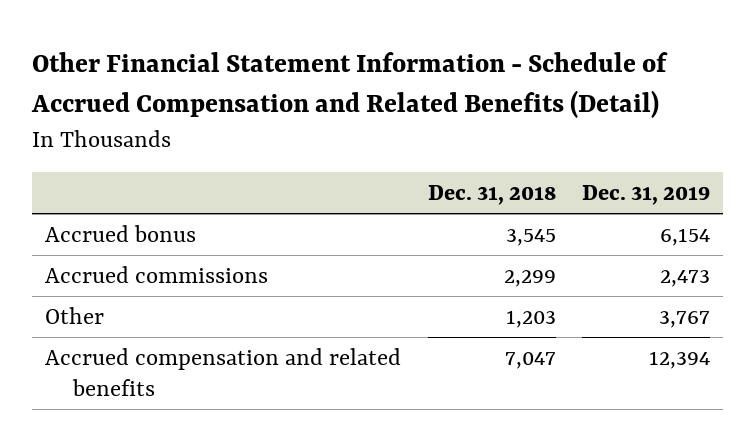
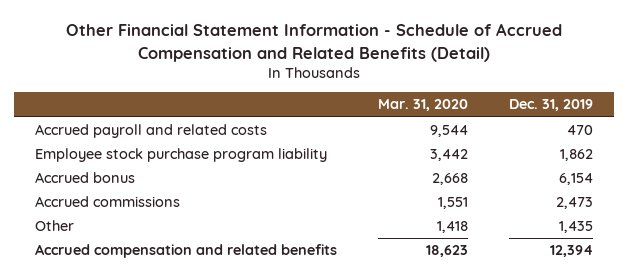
- | Dec. 31, 2018 | Dec. 31, 2019
+ | Mar. 31, 2020 | Dec. 31, 2019
+ Accrued payroll and related costs | 9,544 | 470
+ Employee stock purchase program liability | 3,442 | 1,862
- Other | 1,203 | 3,767
+ Other | 1,418 | 1,435

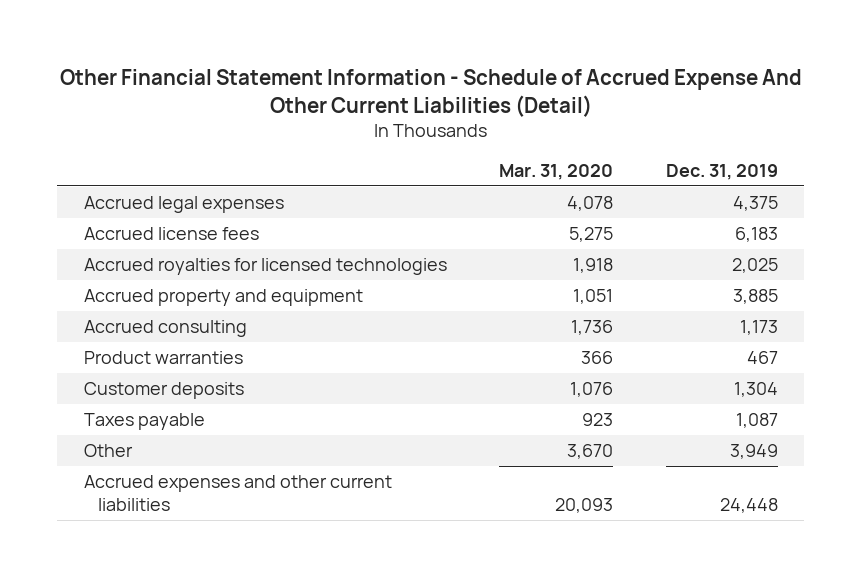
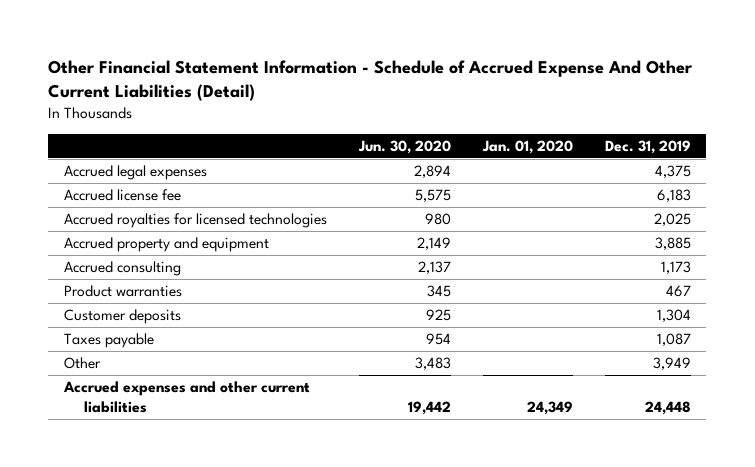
- | Mar. 31, 2020 | Dec. 31, 2019
+ | Jun. 30, 2020 | Jan. 01, 2020 | Dec. 31, 2019
- Accrued license fees | 5,275 | 6,183
+ Accrued license fee | 5,575 | | 6,183

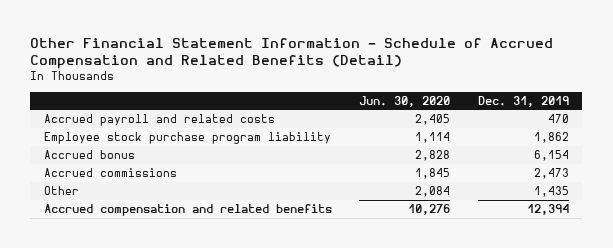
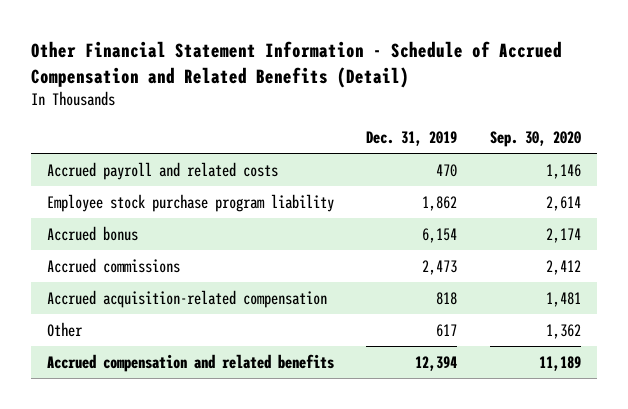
- | Jun. 30, 2020 | Dec. 31, 2019
+ | Dec. 31, 2019 | Sep. 30, 2020
- Other | 2,084 | 1,435
+ Accrued acquisition-related compensation | 818 | 1,481
+ Other | 617 | 1,362

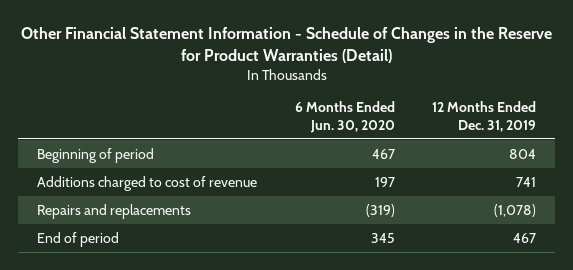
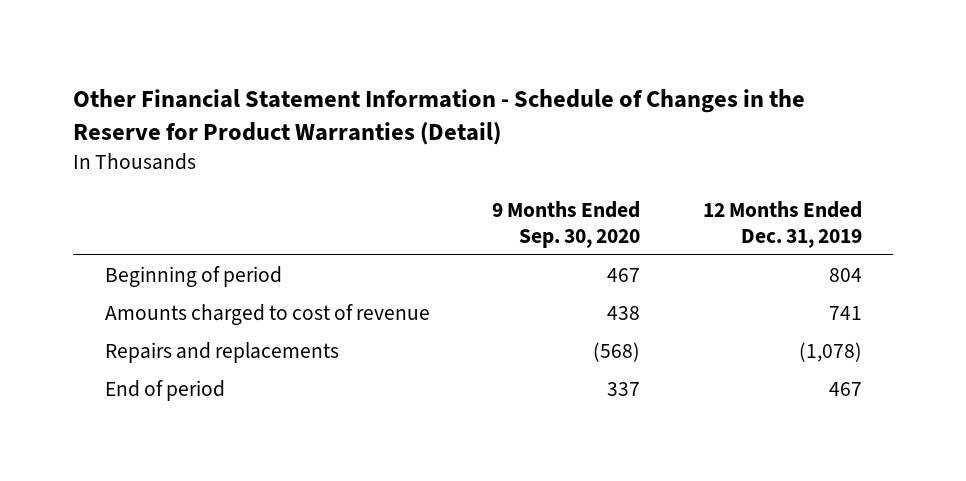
- | 6 Months Ended Jun. 30, 2020 | 12 Months Ended Dec. 31, 2019
+ | 9 Months Ended Sep. 30, 2020 | 12 Months Ended Dec. 31, 2019
- Additions charged to cost of revenue | 197 | 741
+ Amounts charged to cost of revenue | 438 | 741

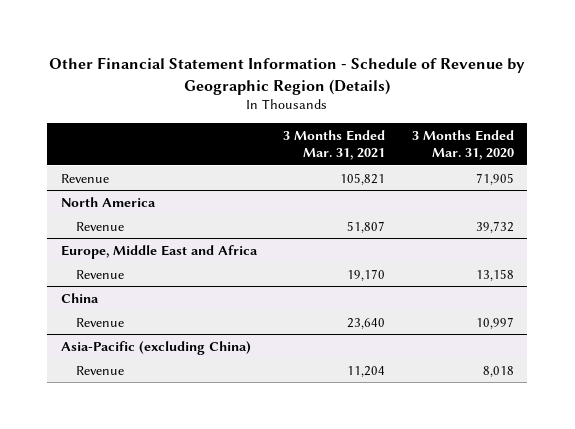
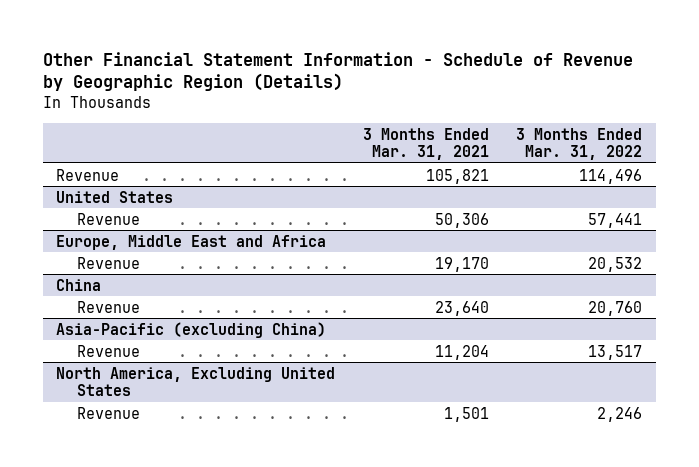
- | 3 Months Ended Mar. 31, 2021 | 3 Months Ended Mar. 31, 2020
+ | 3 Months Ended Mar. 31, 2021 | 3 Months Ended Mar. 31, 2022
- North America
- Revenue | 51,807 | 39,732
+ United States
+ Revenue | 50,306 | 57,441
+ North America, Excluding United States
+ Revenue | 1,501 | 2,246

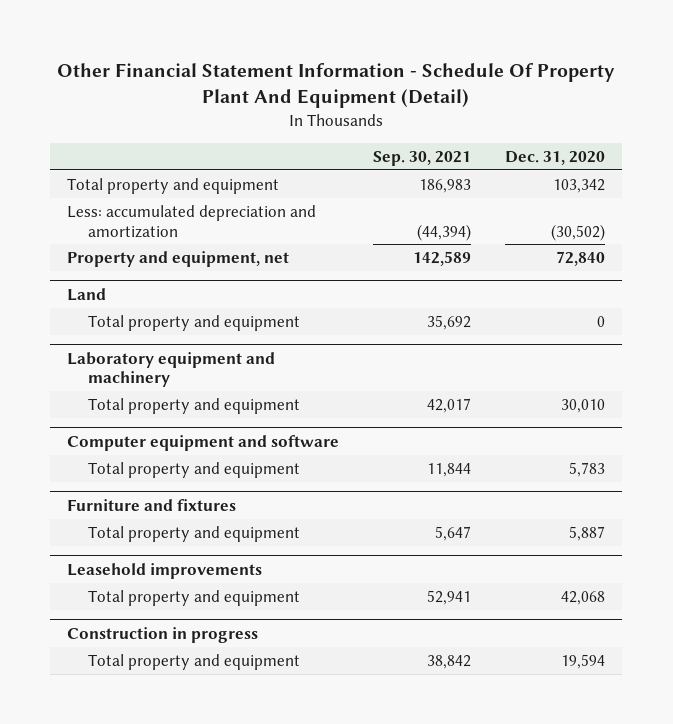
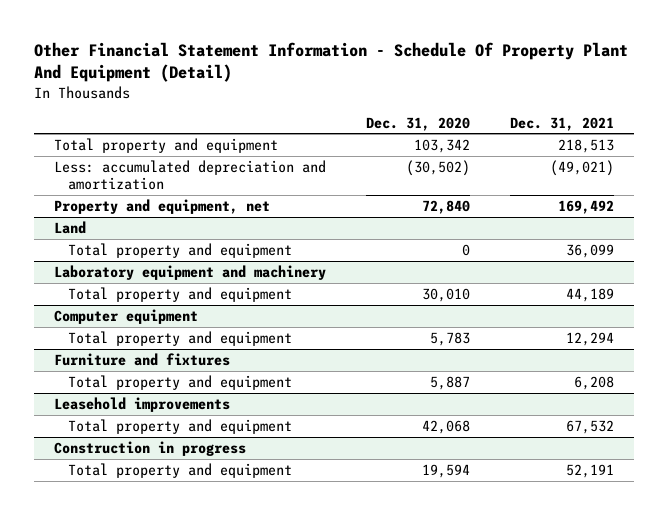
- | Sep. 30, 2021 | Dec. 31, 2020
+ | Dec. 31, 2020 | Dec. 31, 2021
- Computer equipment and software
+ Computer equipment

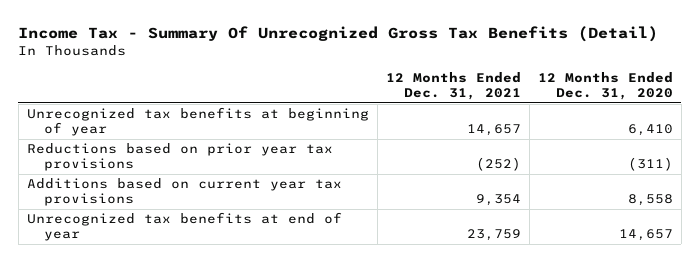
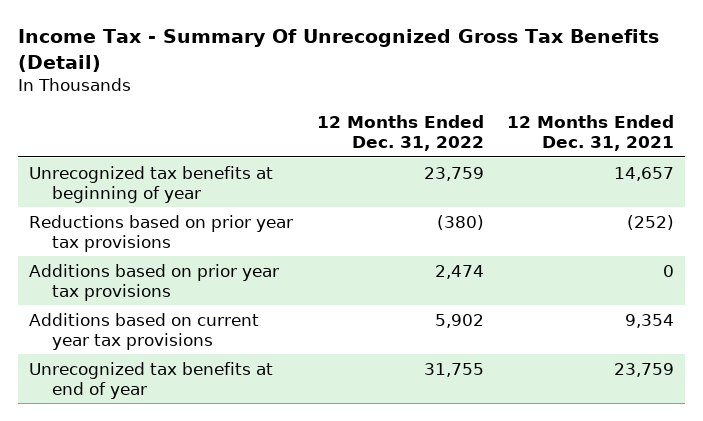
- | 12 Months Ended Dec. 31, 2021 | 12 Months Ended Dec. 31, 2020
+ | 12 Months Ended Dec. 31, 2022 | 12 Months Ended Dec. 31, 2021
+ Additions based on prior year tax provisions | 2,474 | 0

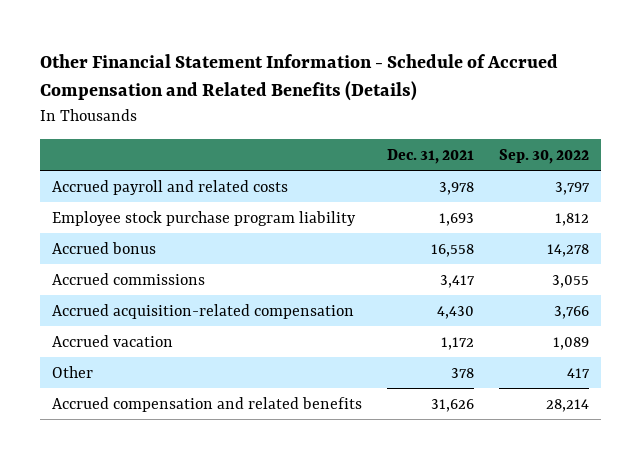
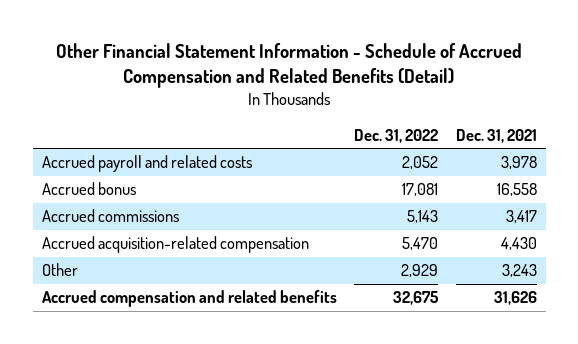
- Other Financial Statement Information - Schedule of Accrued Compensation and Related Benefits (Details)
+ Other Financial Statement Information - Schedule of Accrued Compensation and Related Benefits (Detail)
- | Dec. 31, 2021 | Sep. 30, 2022
+ | Dec. 31, 2022 | Dec. 31, 2021
- Employee stock purchase program liability | 1,693 | 1,812
- Accrued vacation | 1,172 | 1,089
- Other | 378 | 417
+ Other | 2,929 | 3,243

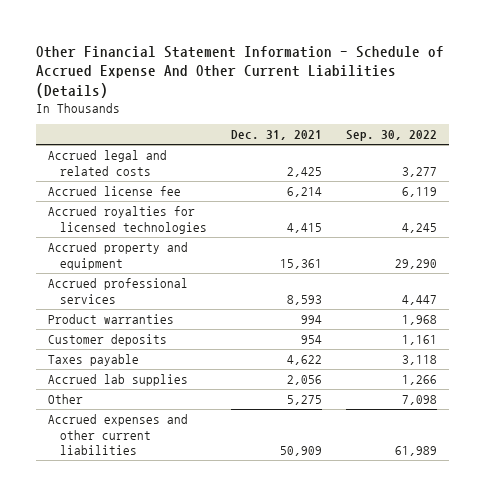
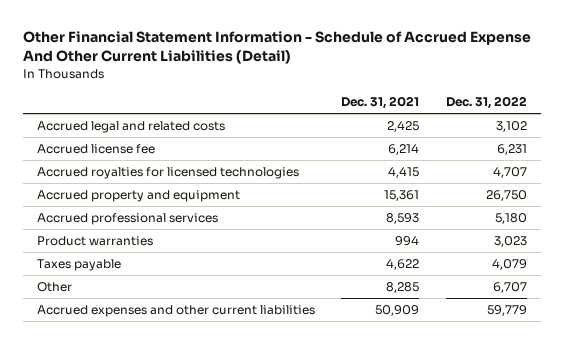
- Other Financial Statement Information - Schedule of Accrued Expense And Other Current Liabilities (Details)
+ Other Financial Statement Information - Schedule of Accrued Expense And Other Current Liabilities (Detail)
- | Dec. 31, 2021 | Sep. 30, 2022
+ | Dec. 31, 2021 | Dec. 31, 2022
- Customer deposits | 954 | 1,161
- Accrued lab supplies | 2,056 | 1,266
- Other | 5,275 | 7,098
+ Other | 8,285 | 6,707

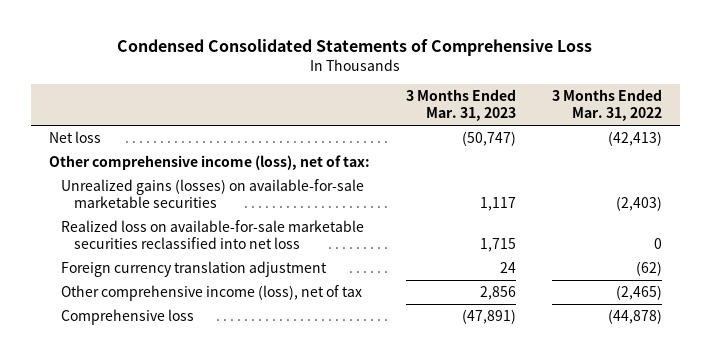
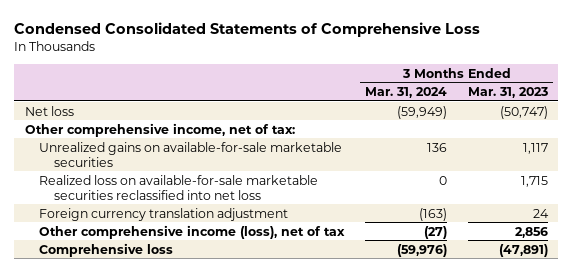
- | 3 Months Ended Mar. 31, 2023 | 3 Months Ended Mar. 31, 2022
+ | 3 Months Ended Mar. 31, 2024 | 3 Months Ended Mar. 31, 2023
- Other comprehensive income (loss), net of tax:
- Unrealized gains (losses) on available-for-sale marketable securities | 1,117 | (2,403)
+ Other comprehensive income, net of tax:
+ Unrealized gains on available-for-sale marketable securities | 136 | 1,117

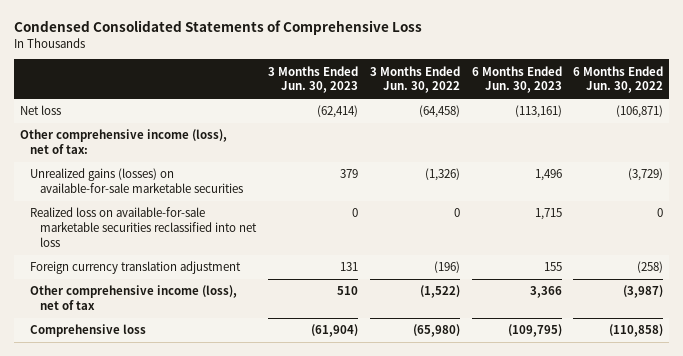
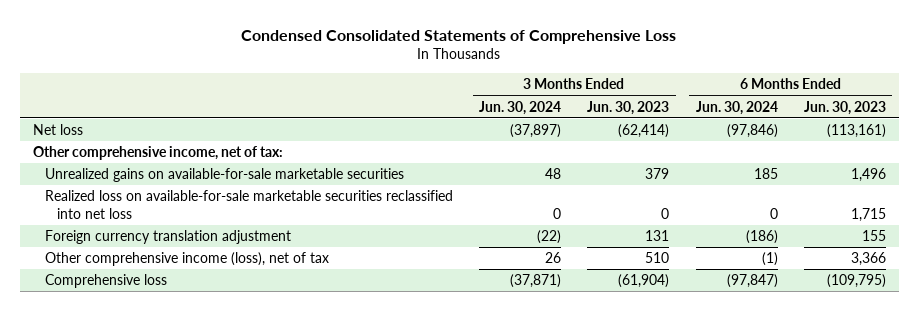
- | 3 Months Ended Jun. 30, 2023 | 3 Months Ended Jun. 30, 2022 | 6 Months Ended Jun. 30, 2023 | 6 Months Ended Jun. 30, 2022
+ | 3 Months Ended Jun. 30, 2024 | 3 Months Ended Jun. 30, 2023 | 6 Months Ended Jun. 30, 2024 | 6 Months Ended Jun. 30, 2023
- Other comprehensive income (loss), net of tax:
- Unrealized gains (losses) on available-for-sale marketable securities | 379 | (1,326) | 1,496 | (3,729)
+ Other comprehensive income, net of tax:
+ Unrealized gains on available-for-sale marketable securities | 48 | 379 | 185 | 1,496

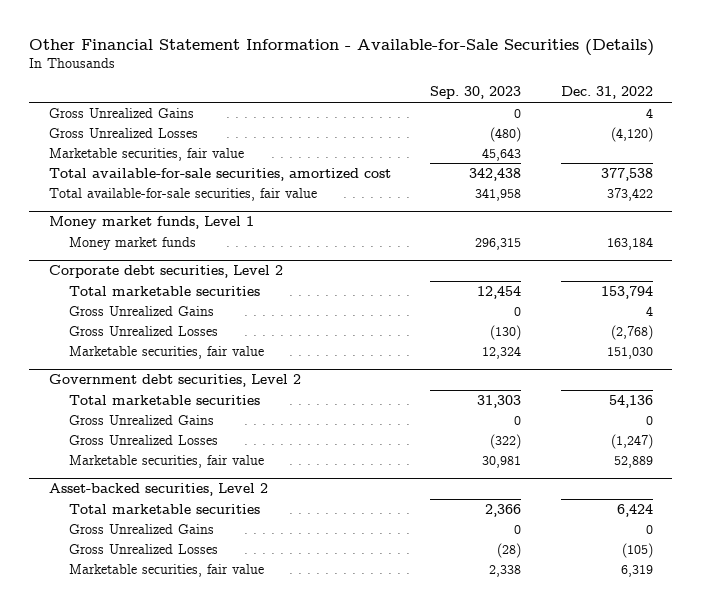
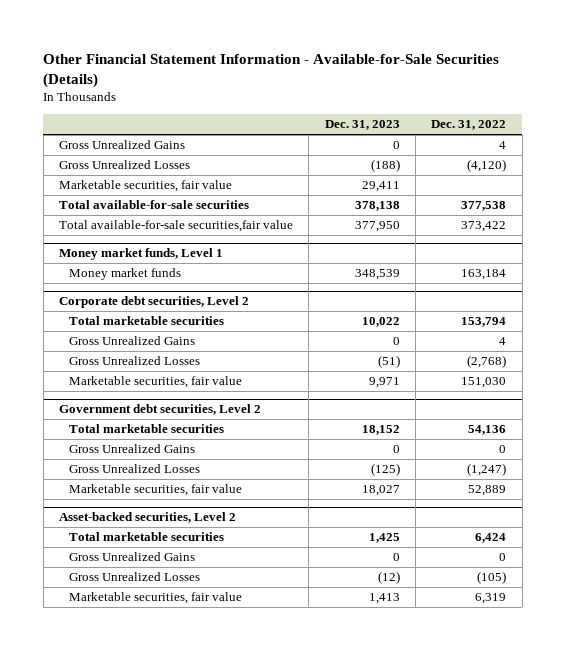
- | Sep. 30, 2023 | Dec. 31, 2022
+ | Dec. 31, 2023 | Dec. 31, 2022
- Total available-for-sale securities, amortized cost | 342,438 | 377,538
- Total available-for-sale securities, fair value | 341,958 | 373,422
+ Total available-for-sale securities | 378,138 | 377,538
+ Total available-for-sale securities,fair value | 377,950 | 373,422

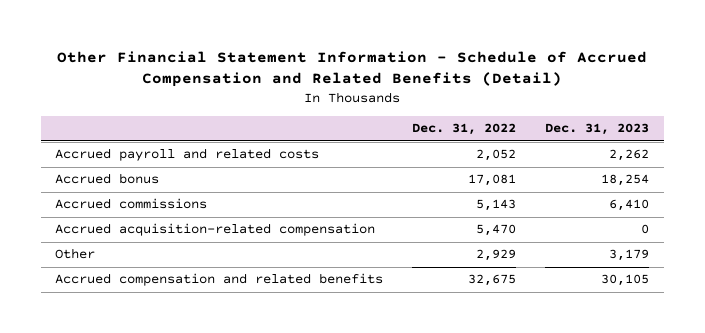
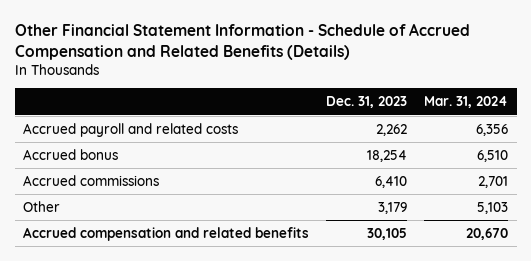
- Other Financial Statement Information - Schedule of Accrued Compensation and Related Benefits (Detail)
+ Other Financial Statement Information - Schedule of Accrued Compensation and Related Benefits (Details)
- | Dec. 31, 2022 | Dec. 31, 2023
+ | Dec. 31, 2023 | Mar. 31, 2024
- Accrued acquisition-related compensation | 5,470 | 0

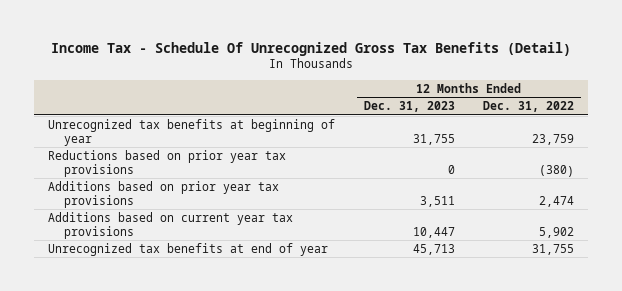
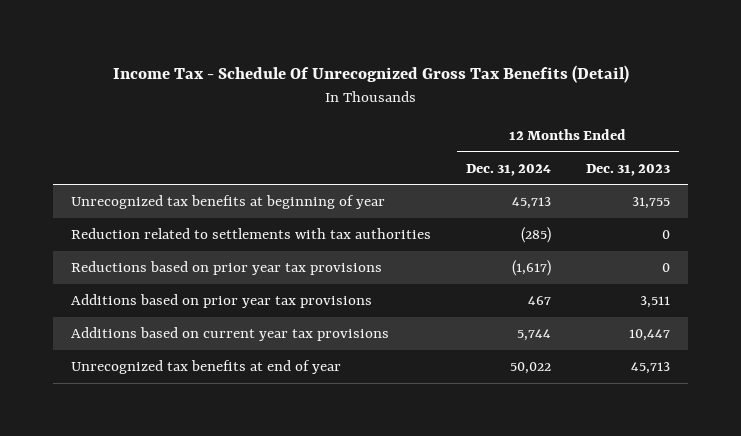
- | 12 Months Ended Dec. 31, 2023 | 12 Months Ended Dec. 31, 2022
+ | 12 Months Ended Dec. 31, 2024 | 12 Months Ended Dec. 31, 2023
+ Reduction related to settlements with tax authorities | (285) | 0

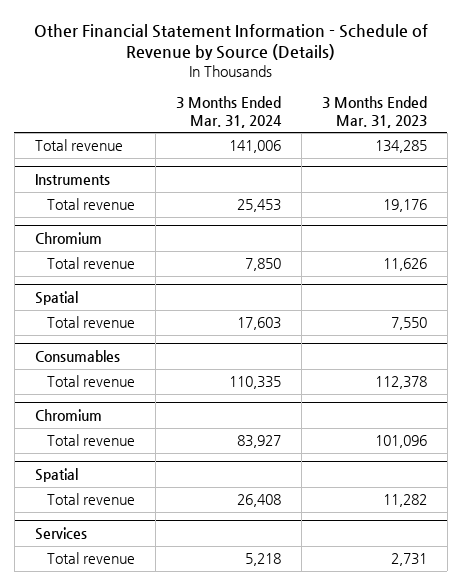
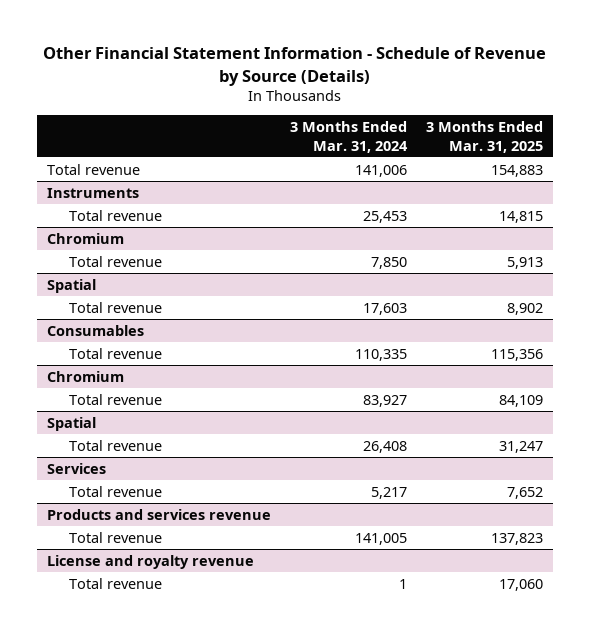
- | 3 Months Ended Mar. 31, 2024 | 3 Months Ended Mar. 31, 2023
+ | 3 Months Ended Mar. 31, 2024 | 3 Months Ended Mar. 31, 2025
@ Services
- Total revenue | 5,218 | 2,731
+ Total revenue | 5,217 | 7,652
+ Products and services revenue
+ Total revenue | 141,005 | 137,823
+ License and royalty revenue
+ Total revenue | 1 | 17,060

